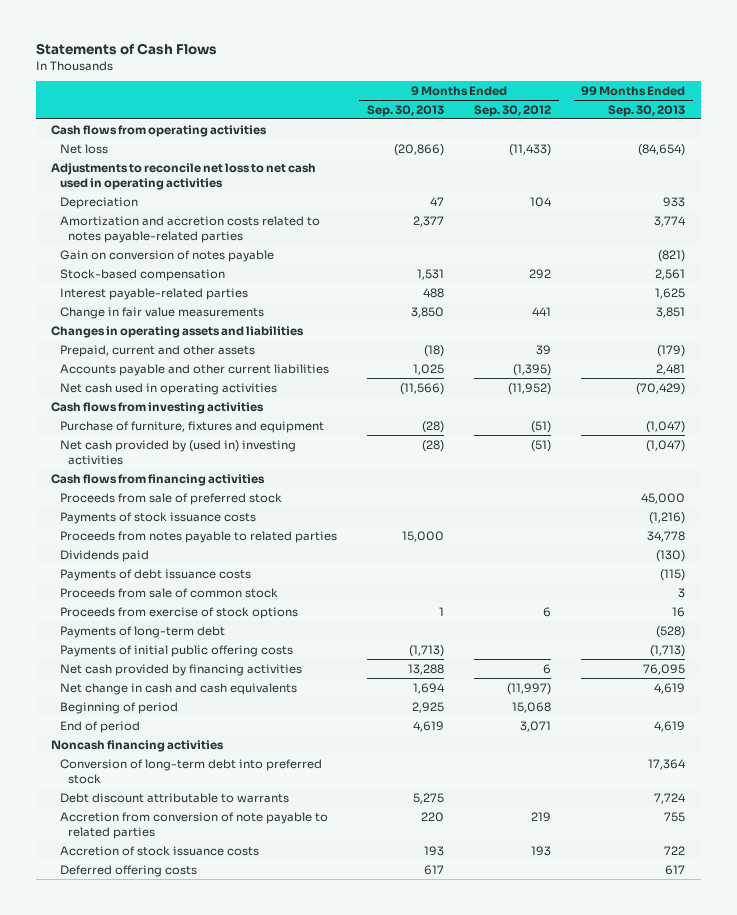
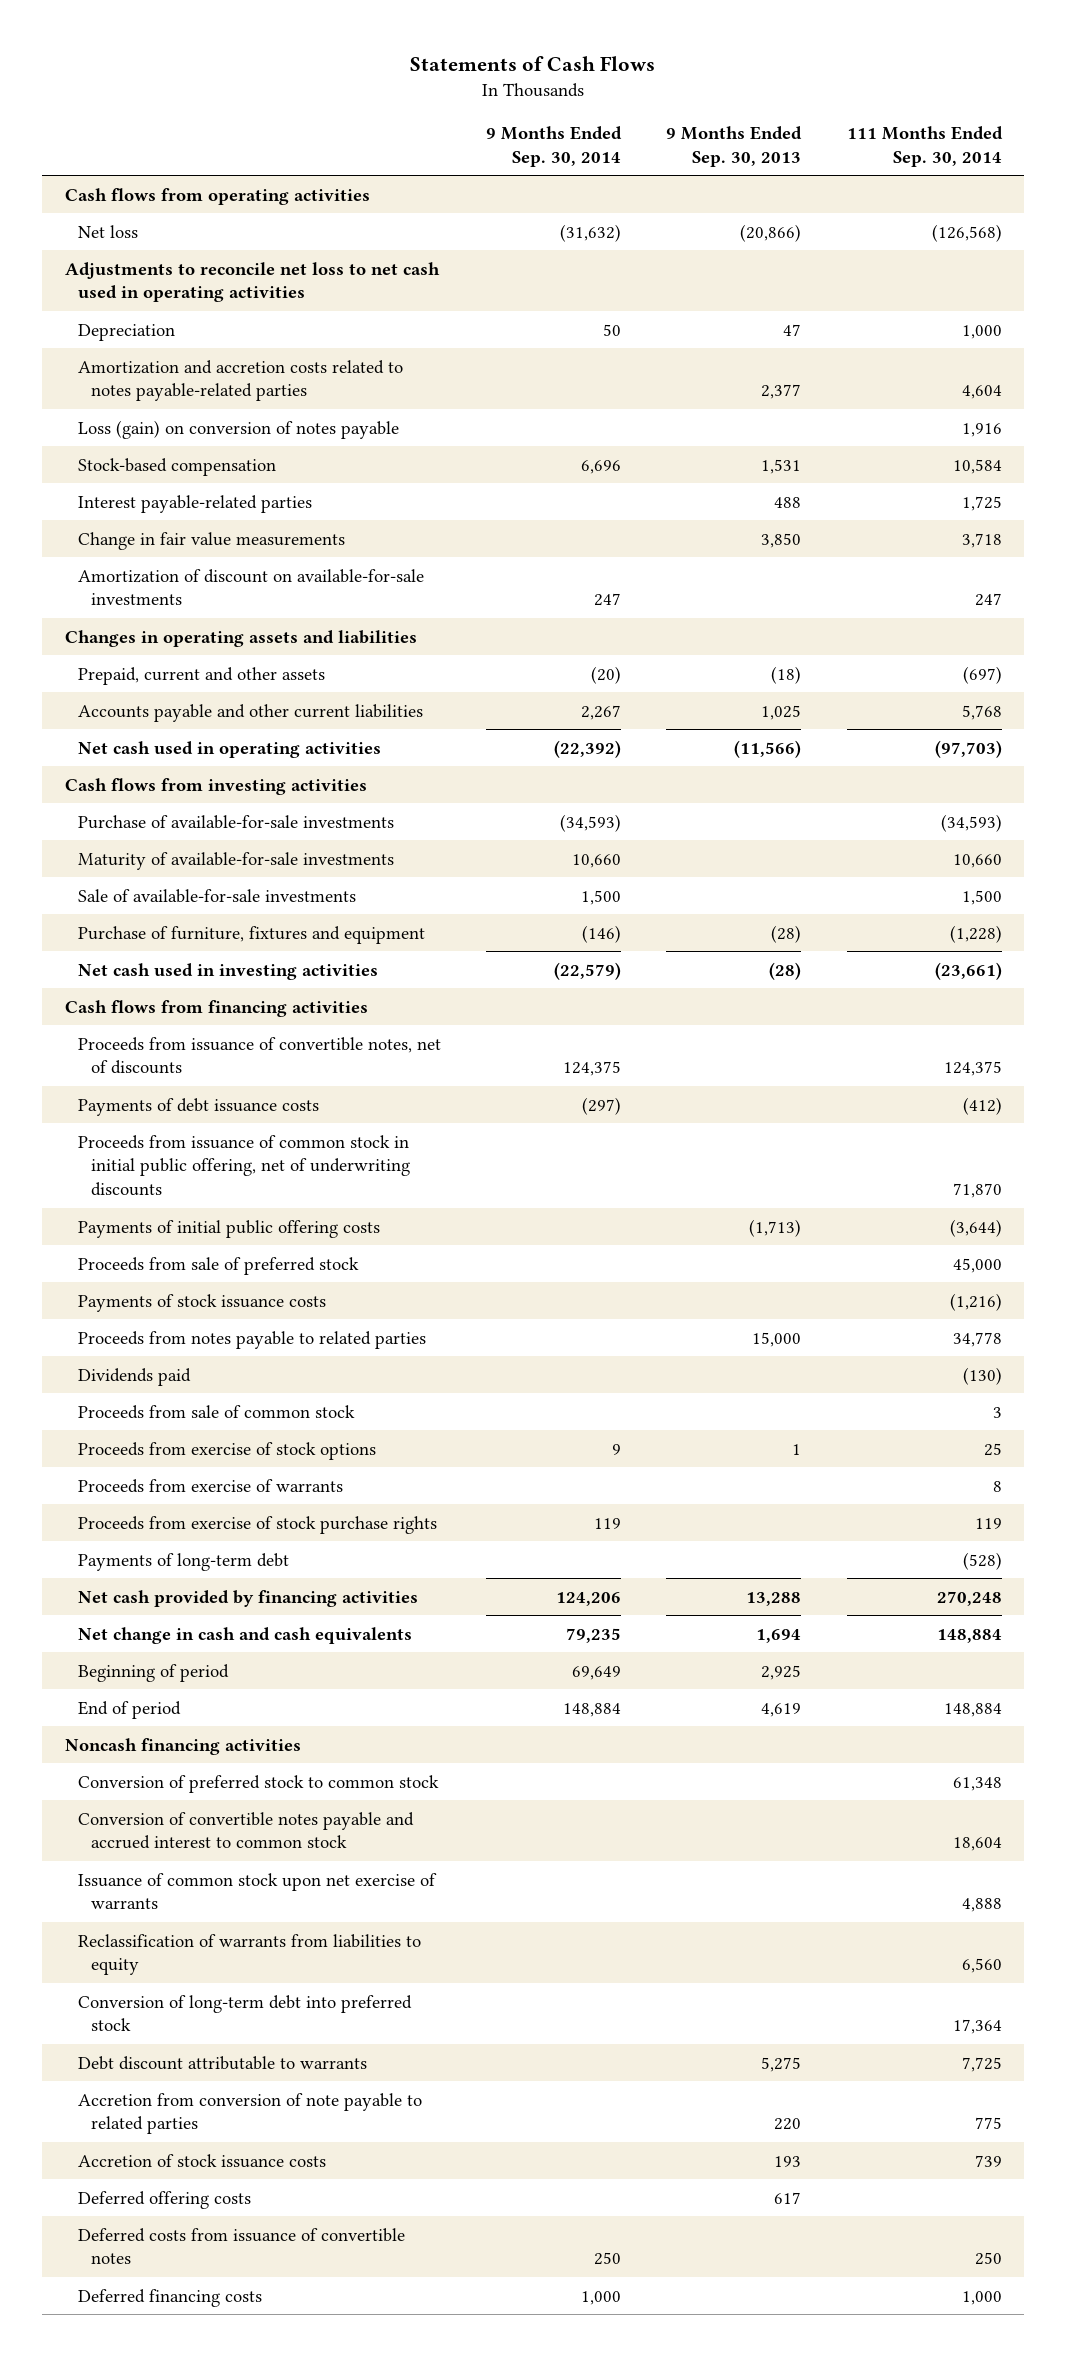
- | 9 Months Ended Sep. 30, 2013 | 9 Months Ended Sep. 30, 2012 | 99 Months Ended Sep. 30, 2013
+ | 9 Months Ended Sep. 30, 2014 | 9 Months Ended Sep. 30, 2013 | 111 Months Ended Sep. 30, 2014
- Gain on conversion of notes payable | | | (821)
+ Loss (gain) on conversion of notes payable | | | 1,916
+ Amortization of discount on available-for-sale investments | 247 | | 247
+ Purchase of available-for-sale investments | (34,593) | | (34,593)
+ Maturity of available-for-sale investments | 10,660 | | 10,660
+ Sale of available-for-sale investments | 1,500 | | 1,500
- Net cash provided by (used in) investing activities | (28) | (51) | (1,047)
+ Net cash used in investing activities | (22,579) | (28) | (23,661)
+ Proceeds from issuance of convertible notes, net of discounts | 124,375 | | 124,375
moved up: Payments of debt issuance costs | (297) | | (412)
+ Proceeds from issuance of common stock in initial public offering, net of underwriting discounts | | | 71,870
moved up: Payments of initial public offering costs | | (1,713) | (3,644)
+ Proceeds from exercise of warrants | | | 8
+ Proceeds from exercise of stock purchase rights | 119 | | 119
+ Conversion of preferred stock to common stock | | | 61,348
+ Conversion of convertible notes payable and accrued interest to common stock | | | 18,604
+ Issuance of common stock upon net exercise of warrants | | | 4,888
+ Reclassification of warrants from liabilities to equity | | | 6,560
+ Deferred costs from issuance of convertible notes | 250 | | 250
+ Deferred financing costs | 1,000 | | 1,000

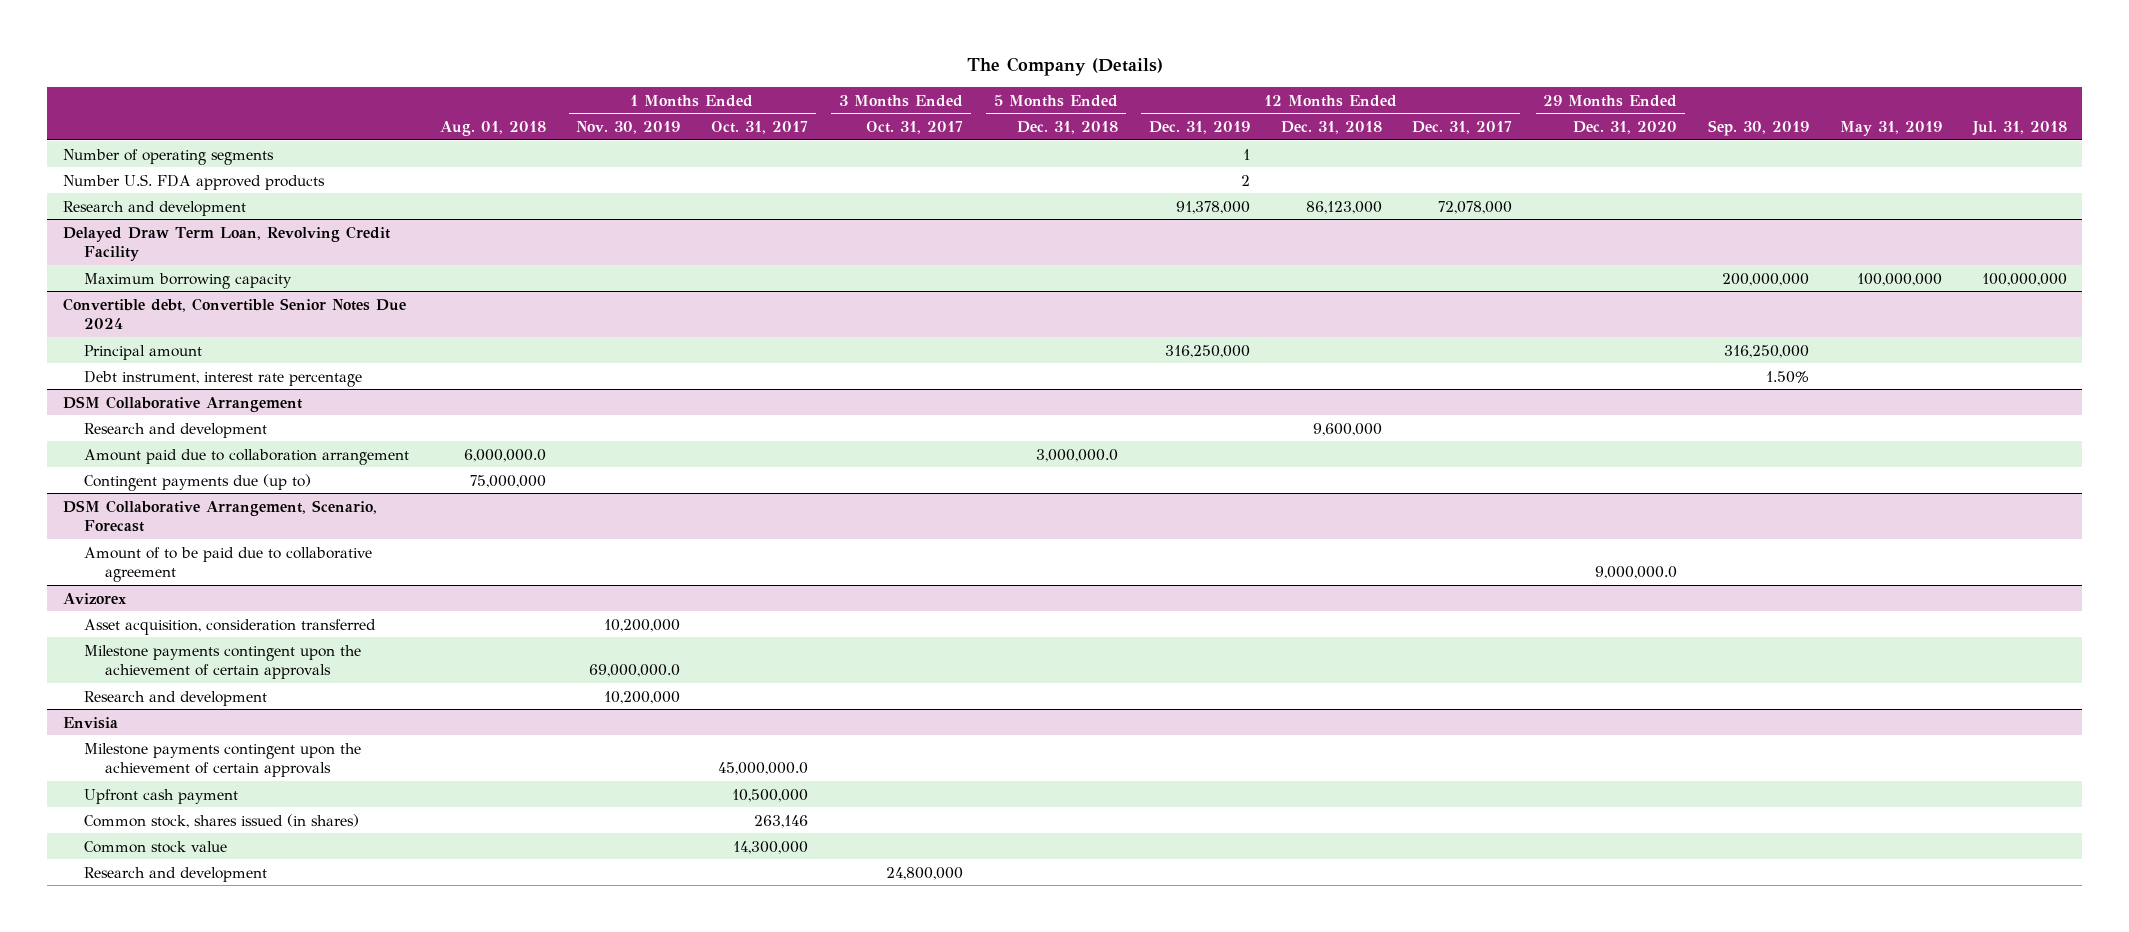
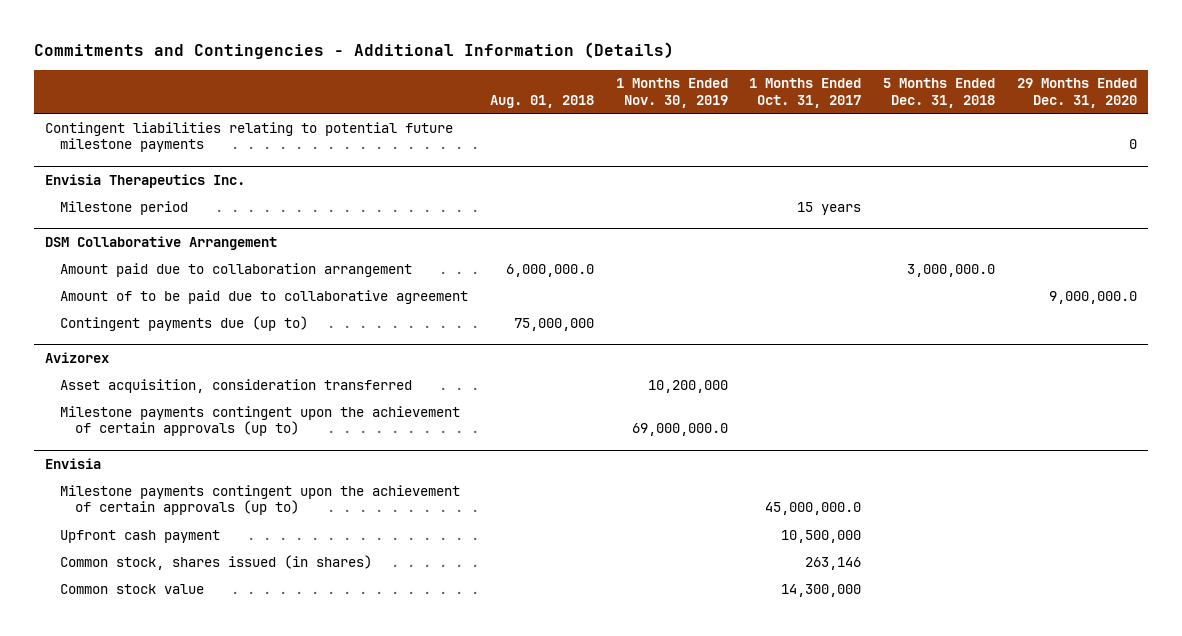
- The Company (Details)
+ Commitments and Contingencies - Additional Information (Details)
- | Aug. 01, 2018 | 1 Months Ended Nov. 30, 2019 | 1 Months Ended Oct. 31, 2017 | 3 Months Ended Oct. 31, 2017 | 5 Months Ended Dec. 31, 2018 | 12 Months Ended Dec. 31, 2019 | 12 Months Ended Dec. 31, 2018 | 12 Months Ended Dec. 31, 2017 | 29 Months Ended Dec. 31, 2020 | Sep. 30, 2019 | May 31, 2019 | Jul. 31, 2018
+ | Aug. 01, 2018 | 1 Months Ended Nov. 30, 2019 | 1 Months Ended Oct. 31, 2017 | 5 Months Ended Dec. 31, 2018 | 29 Months Ended Dec. 31, 2020
- Number of operating segments | | | | | | 1 | | | | | |
- Number U.S. FDA approved products | | | | | | 2 | | | | | |
- Research and development | | | | | | 91,378,000 | 86,123,000 | 72,078,000 | | | |
- Delayed Draw Term Loan, Revolving Credit Facility
- Maximum borrowing capacity | | | | | | | | | | 200,000,000 | 100,000,000 | 100,000,000
- Convertible debt, Convertible Senior Notes Due 2024
- Principal amount | | | | | | 316,250,000 | | | | 316,250,000 | |
- Debt instrument, interest rate percentage | | | | | | | | | | 1.50% | |
+ Contingent liabilities relating to potential future milestone payments | | | | | 0
+ Envisia Therapeutics Inc.
+ Milestone period | | | 15 years | |
@ DSM Collaborative Arrangement
- Research and development | | | | | | | 9,600,000 | | | | |
+ Amount of to be paid due to collaborative agreement | | | | | 9,000,000.0
- DSM Collaborative Arrangement, Scenario, Forecast
- Amount of to be paid due to collaborative agreement | | | | | | | | | 9,000,000.0 | | |
@ Avizorex
- Milestone payments contingent upon the achievement of certain approvals | | 69,000,000.0 | | | | | | | | | |
- Research and development | | 10,200,000 | | | | | | | | | |
+ Milestone payments contingent upon the achievement of certain approvals (up to) | | 69,000,000.0 | | |
@ Envisia
- Milestone payments contingent upon the achievement of certain approvals | | | 45,000,000.0 | | | | | | | | |
+ Milestone payments contingent upon the achievement of certain approvals (up to) | | | 45,000,000.0 | |
- Research and development | | | | 24,800,000 | | | | | | | |

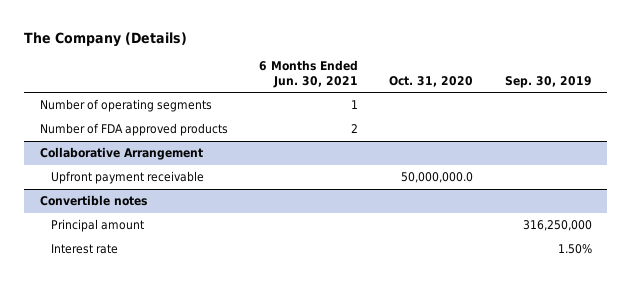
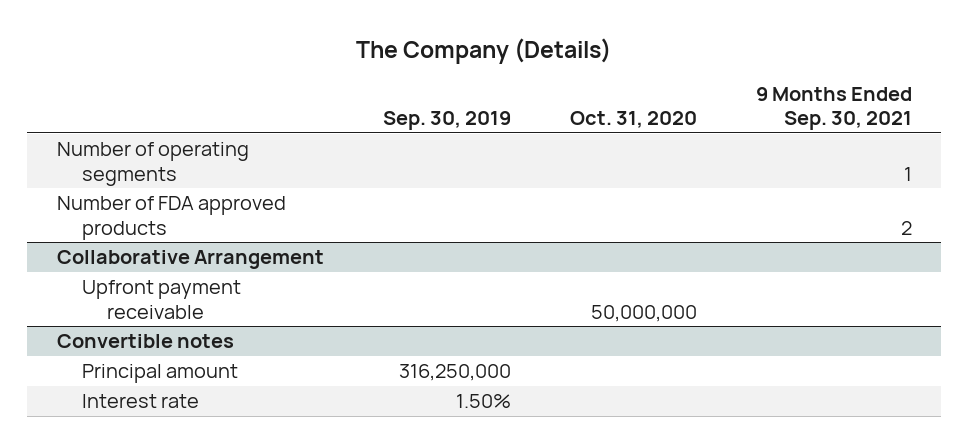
- | 6 Months Ended Jun. 30, 2021 | Oct. 31, 2020 | Sep. 30, 2019
+ | Sep. 30, 2019 | Oct. 31, 2020 | 9 Months Ended Sep. 30, 2021
@ Collaborative Arrangement
- Upfront payment receivable | | 50,000,000.0 |
+ Upfront payment receivable | | 50,000,000 |

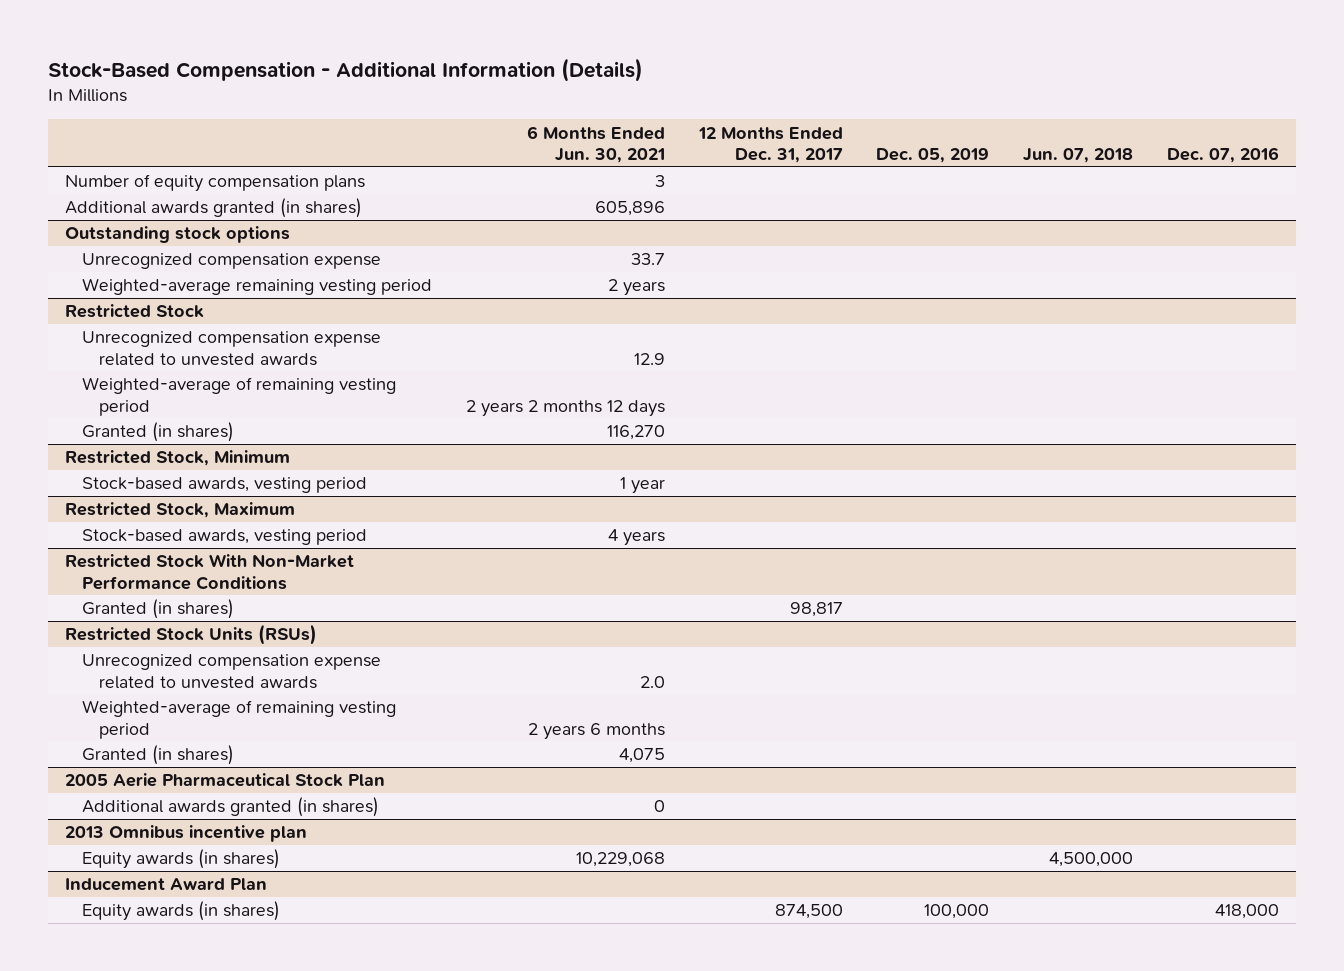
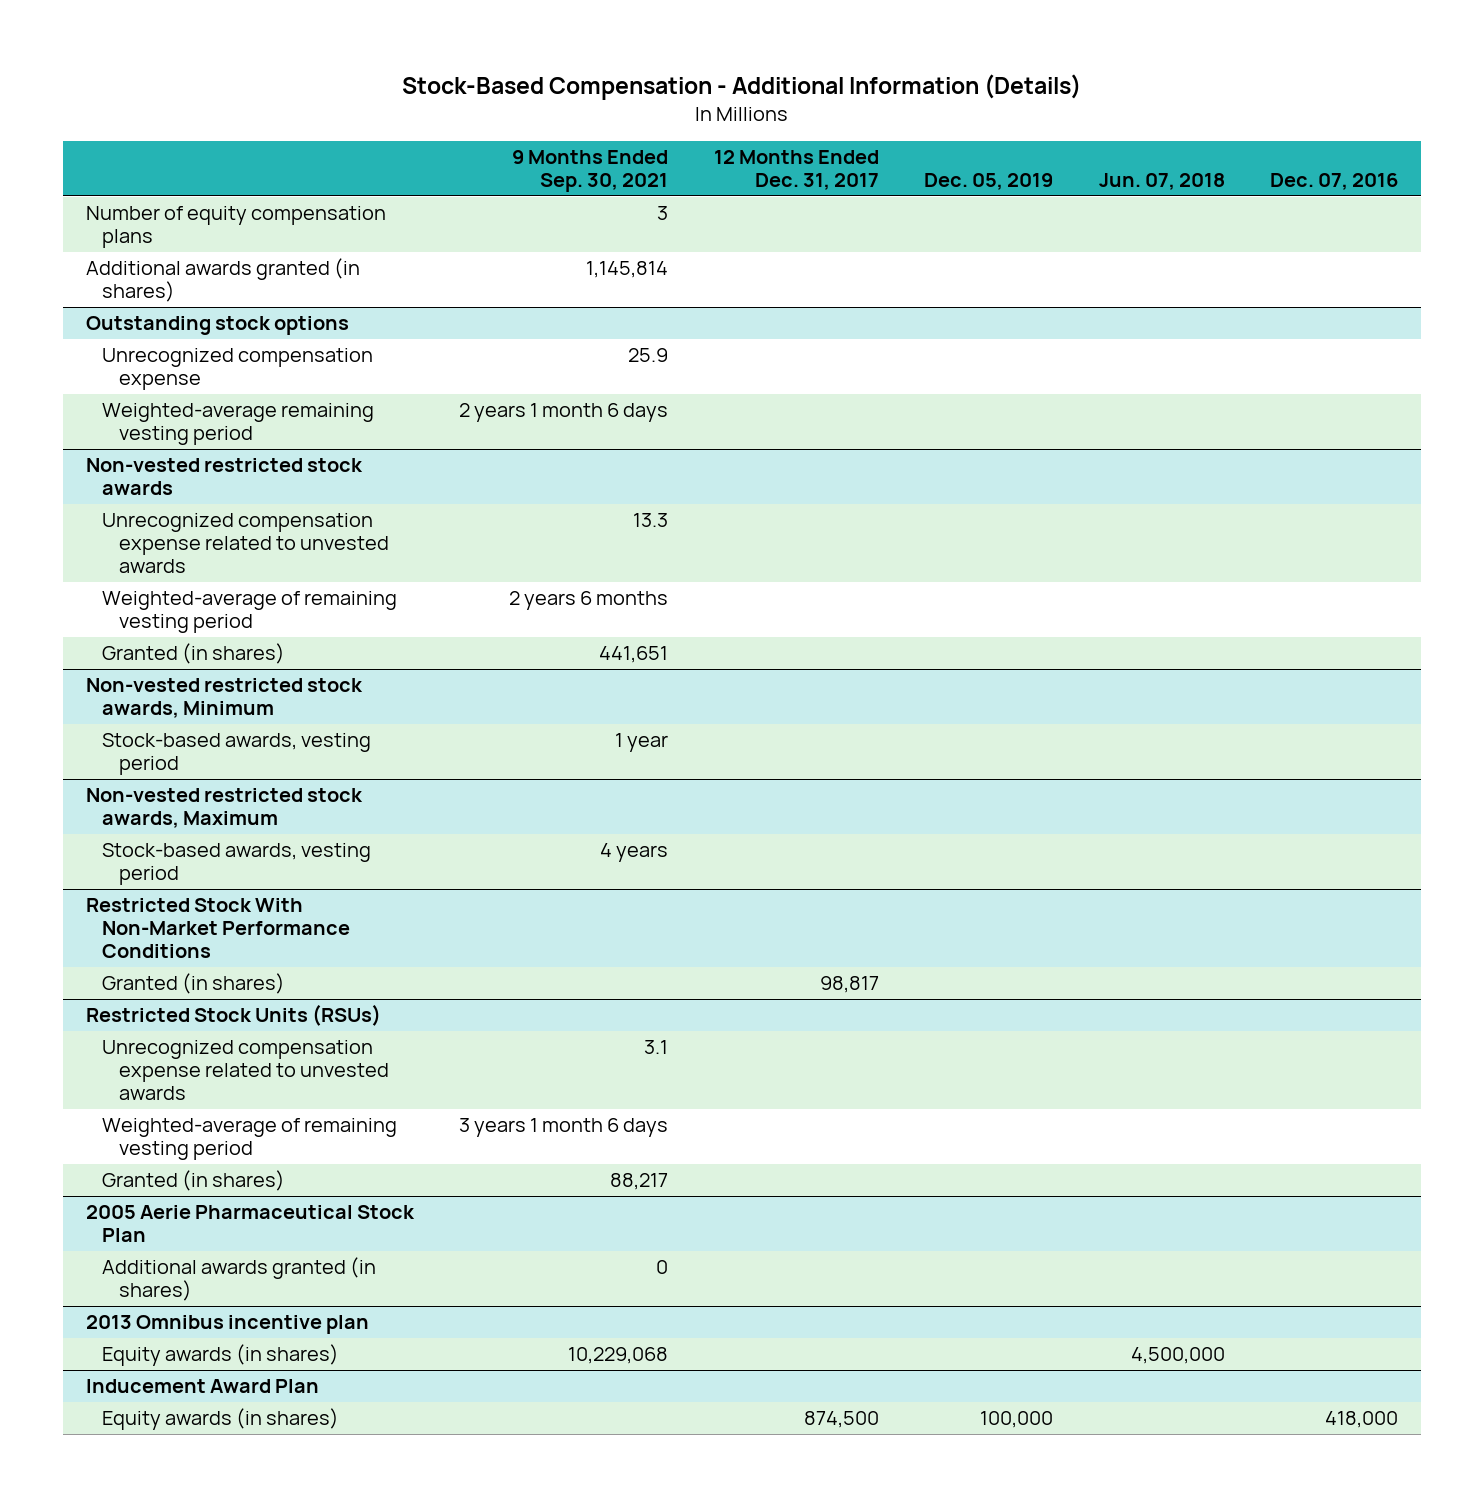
- | 6 Months Ended Jun. 30, 2021 | 12 Months Ended Dec. 31, 2017 | Dec. 05, 2019 | Jun. 07, 2018 | Dec. 07, 2016
+ | 9 Months Ended Sep. 30, 2021 | 12 Months Ended Dec. 31, 2017 | Dec. 05, 2019 | Jun. 07, 2018 | Dec. 07, 2016
- Restricted Stock
+ Non-vested restricted stock awards
- Restricted Stock, Minimum
+ Non-vested restricted stock awards, Minimum
- Restricted Stock, Maximum
+ Non-vested restricted stock awards, Maximum

